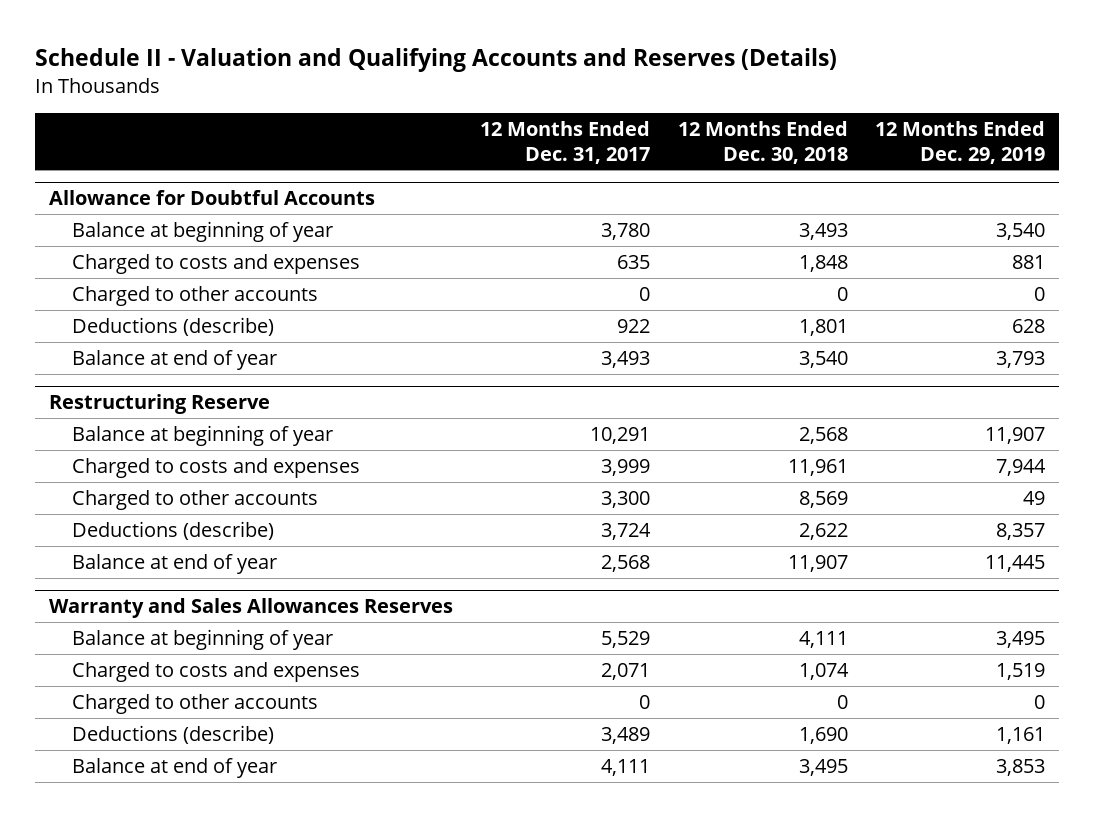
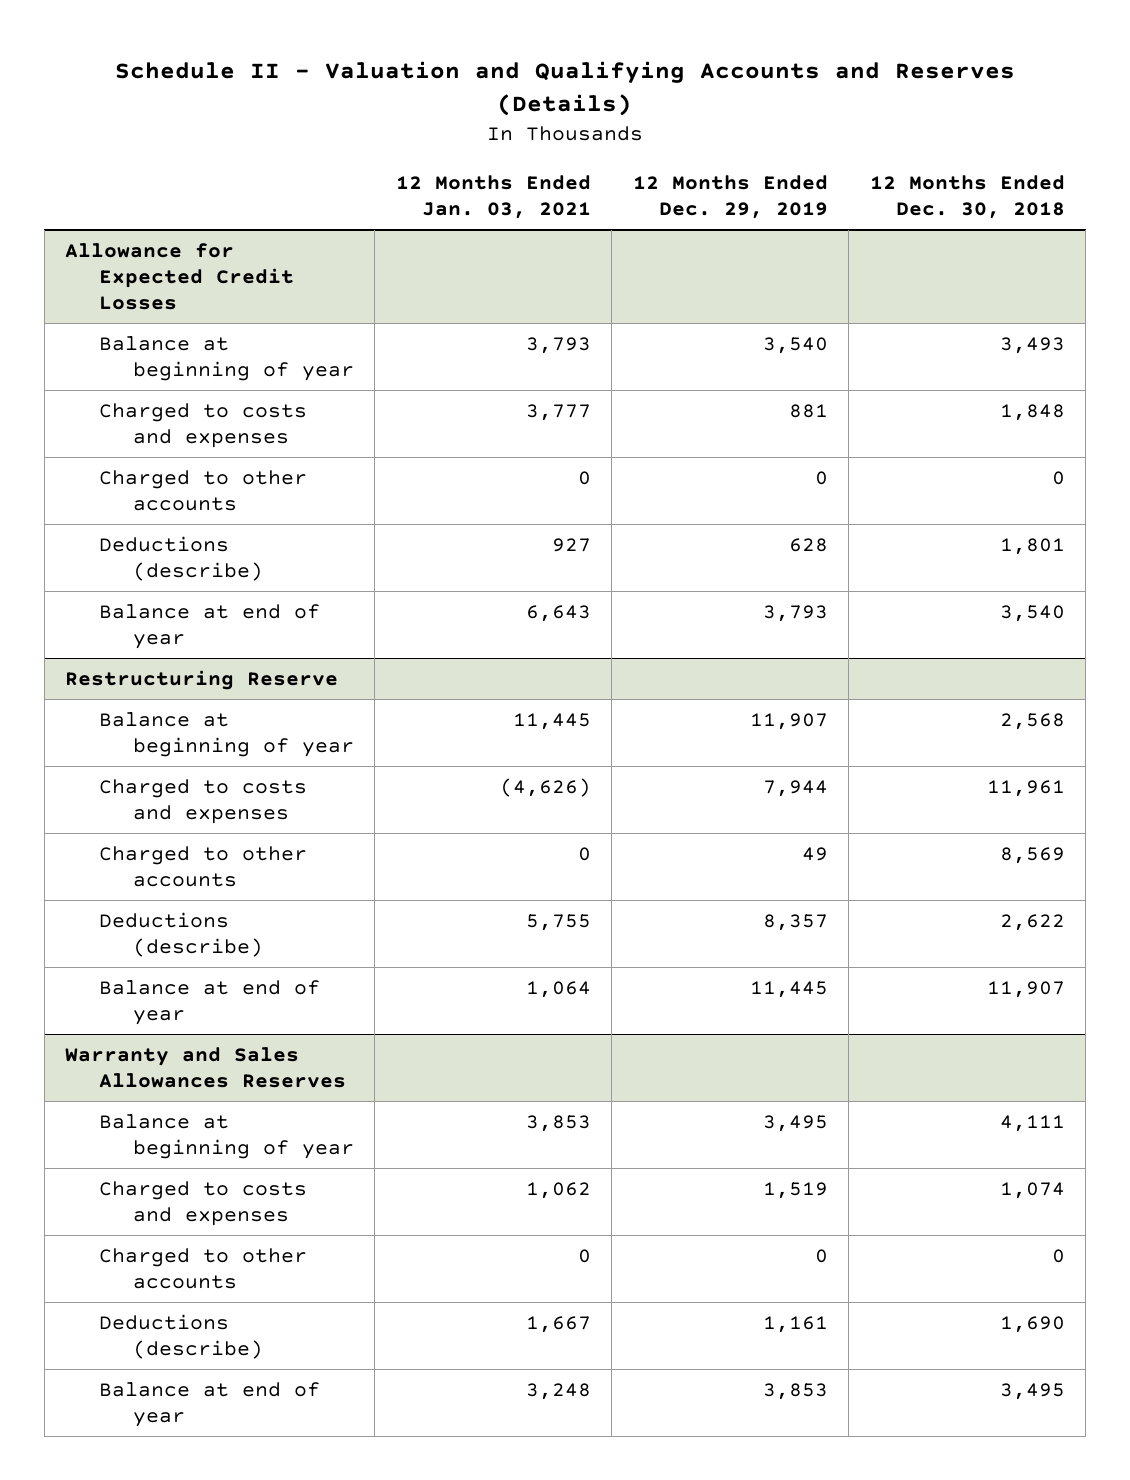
- | 12 Months Ended Dec. 31, 2017 | 12 Months Ended Dec. 30, 2018 | 12 Months Ended Dec. 29, 2019
+ | 12 Months Ended Jan. 03, 2021 | 12 Months Ended Dec. 29, 2019 | 12 Months Ended Dec. 30, 2018
- Allowance for Doubtful Accounts
+ Allowance for Expected Credit Losses

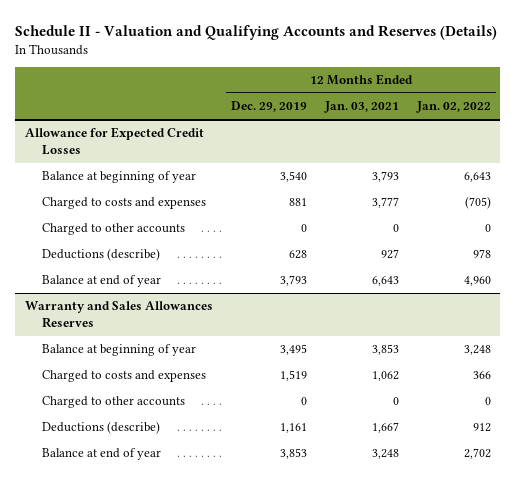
- | 12 Months Ended Jan. 03, 2021 | 12 Months Ended Dec. 29, 2019 | 12 Months Ended Dec. 30, 2018
+ | 12 Months Ended Dec. 29, 2019 | 12 Months Ended Jan. 03, 2021 | 12 Months Ended Jan. 02, 2022
- Restructuring Reserve
- Balance at beginning of year | 11,445 | 11,907 | 2,568
- Charged to costs and expenses | (4,626) | 7,944 | 11,961
- Charged to other accounts | 0 | 49 | 8,569
- Deductions (describe) | 5,755 | 8,357 | 2,622
- Balance at end of year | 1,064 | 11,445 | 11,907

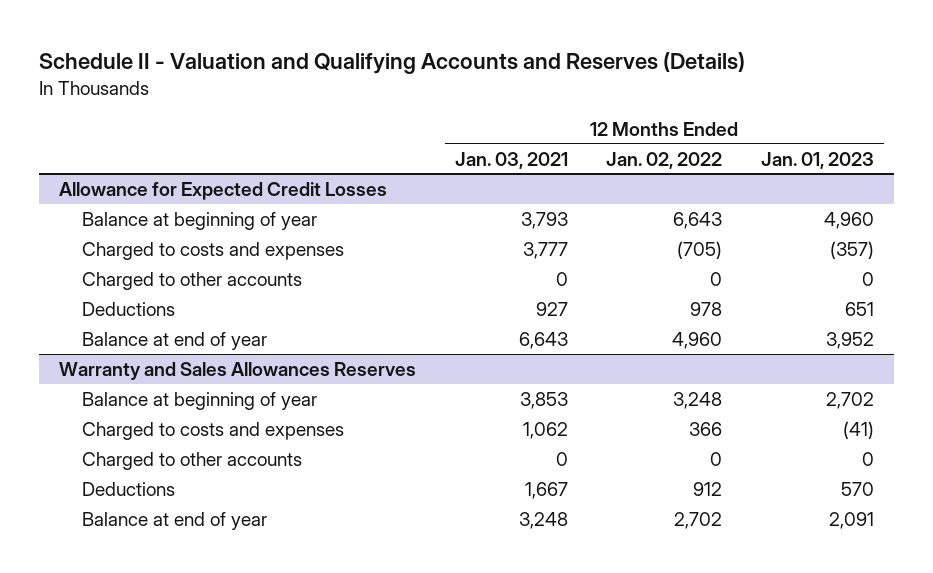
- | 12 Months Ended Dec. 29, 2019 | 12 Months Ended Jan. 03, 2021 | 12 Months Ended Jan. 02, 2022
+ | 12 Months Ended Jan. 03, 2021 | 12 Months Ended Jan. 02, 2022 | 12 Months Ended Jan. 01, 2023
@ Allowance for Expected Credit Losses
- Deductions (describe) | 628 | 927 | 978
+ Deductions | 927 | 978 | 651
@ Warranty and Sales Allowances Reserves
- Deductions (describe) | 1,161 | 1,667 | 912
+ Deductions | 1,667 | 912 | 570

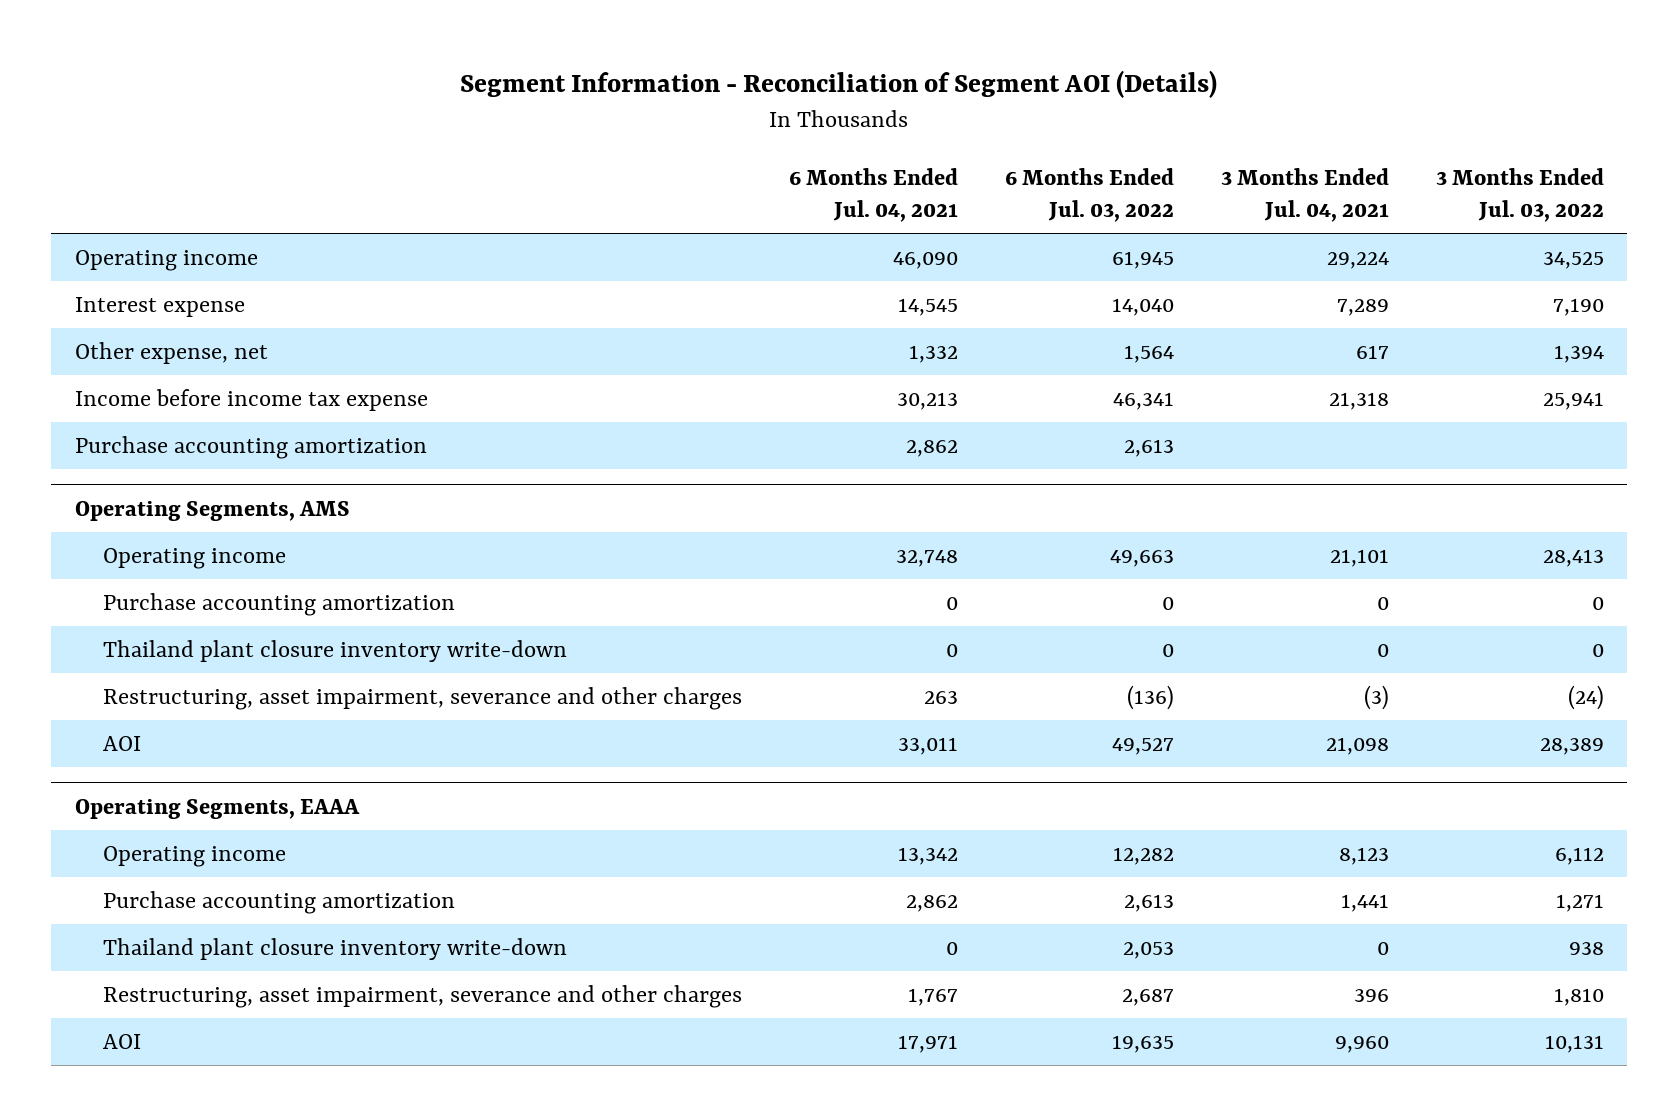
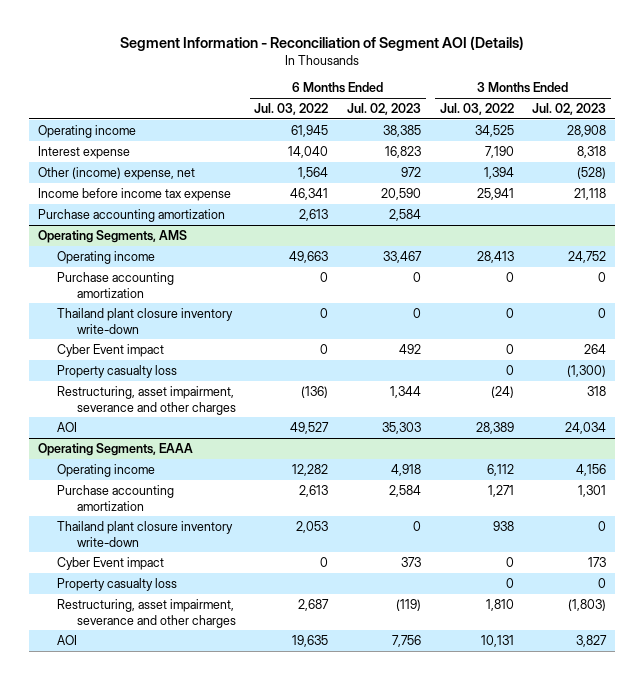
- | 6 Months Ended Jul. 04, 2021 | 6 Months Ended Jul. 03, 2022 | 3 Months Ended Jul. 04, 2021 | 3 Months Ended Jul. 03, 2022
+ | 6 Months Ended Jul. 03, 2022 | 6 Months Ended Jul. 02, 2023 | 3 Months Ended Jul. 03, 2022 | 3 Months Ended Jul. 02, 2023
- Other expense, net | 1,332 | 1,564 | 617 | 1,394
+ Other (income) expense, net | 1,564 | 972 | 1,394 | (528)
@ Operating Segments, AMS
+ Cyber Event impact | 0 | 492 | 0 | 264
+ Property casualty loss | | | 0 | (1,300)
@ Operating Segments, EAAA
+ Cyber Event impact | 0 | 373 | 0 | 173
+ Property casualty loss | | | 0 | 0

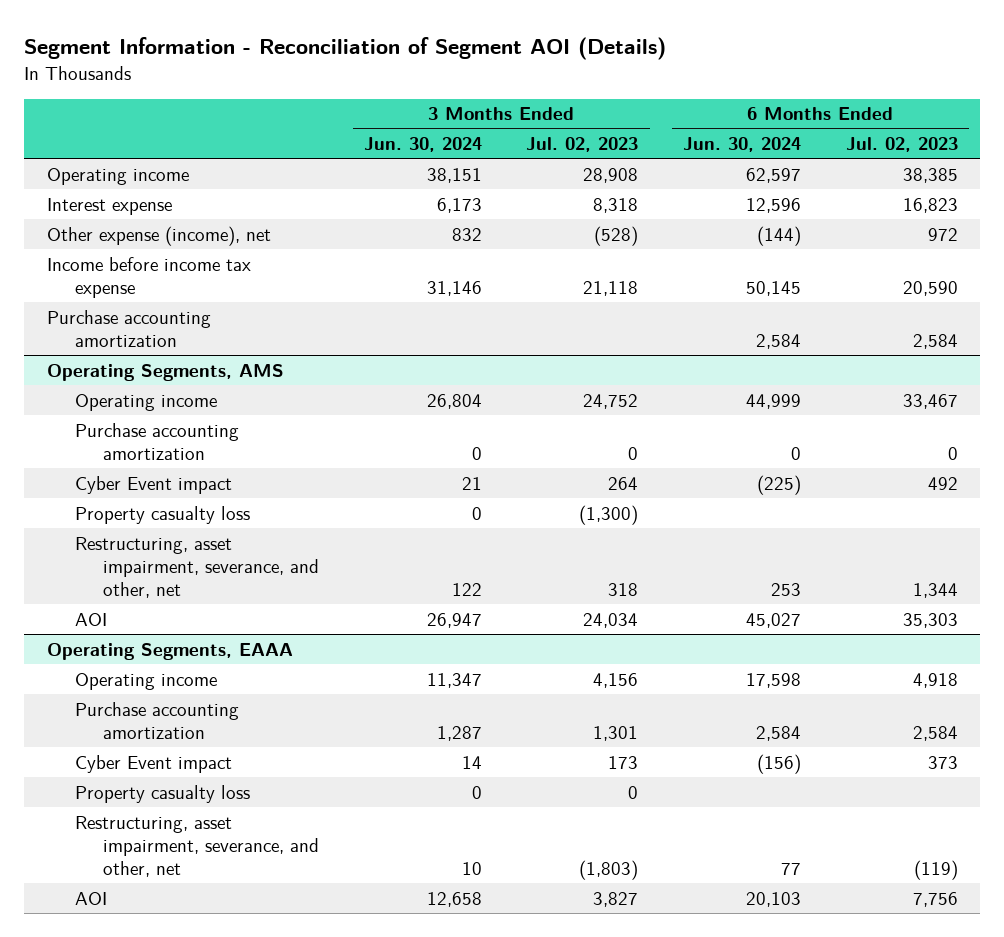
- | 6 Months Ended Jul. 03, 2022 | 6 Months Ended Jul. 02, 2023 | 3 Months Ended Jul. 03, 2022 | 3 Months Ended Jul. 02, 2023
+ | 3 Months Ended Jun. 30, 2024 | 3 Months Ended Jul. 02, 2023 | 6 Months Ended Jun. 30, 2024 | 6 Months Ended Jul. 02, 2023
- Other (income) expense, net | 1,564 | 972 | 1,394 | (528)
+ Other expense (income), net | 832 | (528) | (144) | 972
@ Operating Segments, AMS
- Thailand plant closure inventory write-down | 0 | 0 | 0 | 0
- Restructuring, asset impairment, severance and other charges | (136) | 1,344 | (24) | 318
+ Restructuring, asset impairment, severance, and other, net | 122 | 318 | 253 | 1,344
@ Operating Segments, EAAA
- Thailand plant closure inventory write-down | 2,053 | 0 | 938 | 0
- Restructuring, asset impairment, severance and other charges | 2,687 | (119) | 1,810 | (1,803)
+ Restructuring, asset impairment, severance, and other, net | 10 | (1,803) | 77 | (119)

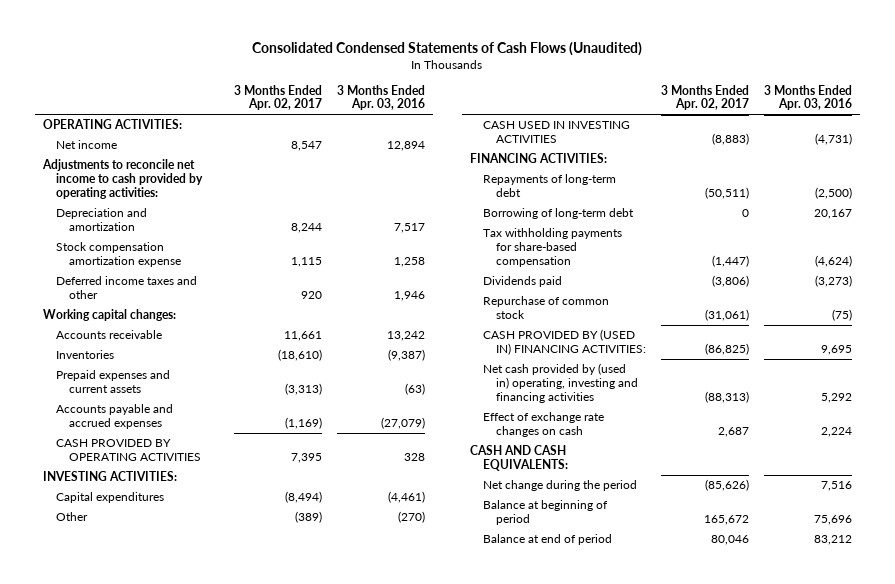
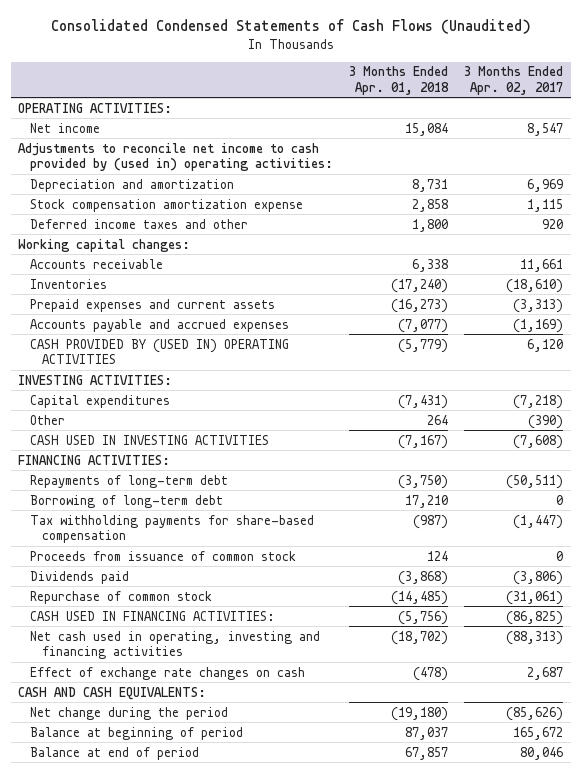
- | 3 Months Ended Apr. 02, 2017 | 3 Months Ended Apr. 03, 2016
+ | 3 Months Ended Apr. 01, 2018 | 3 Months Ended Apr. 02, 2017
- Adjustments to reconcile net income to cash provided by operating activities:
- Depreciation and amortization | 8,244 | 7,517
+ Adjustments to reconcile net income to cash provided by (used in) operating activities:
+ Depreciation and amortization | 8,731 | 6,969
- CASH PROVIDED BY OPERATING ACTIVITIES | 7,395 | 328
+ CASH PROVIDED BY (USED IN) OPERATING ACTIVITIES | (5,779) | 6,120
- Capital expenditures | (8,494) | (4,461)
- Other | (389) | (270)
- CASH USED IN INVESTING ACTIVITIES | (8,883) | (4,731)
+ Capital expenditures | (7,431) | (7,218)
+ Other | 264 | (390)
+ CASH USED IN INVESTING ACTIVITIES | (7,167) | (7,608)
+ Proceeds from issuance of common stock | 124 | 0
- CASH PROVIDED BY (USED IN) FINANCING ACTIVITIES: | (86,825) | 9,695
- Net cash provided by (used in) operating, investing and financing activities | (88,313) | 5,292
+ CASH USED IN FINANCING ACTIVITIES: | (5,756) | (86,825)
+ Net cash used in operating, investing and financing activities | (18,702) | (88,313)

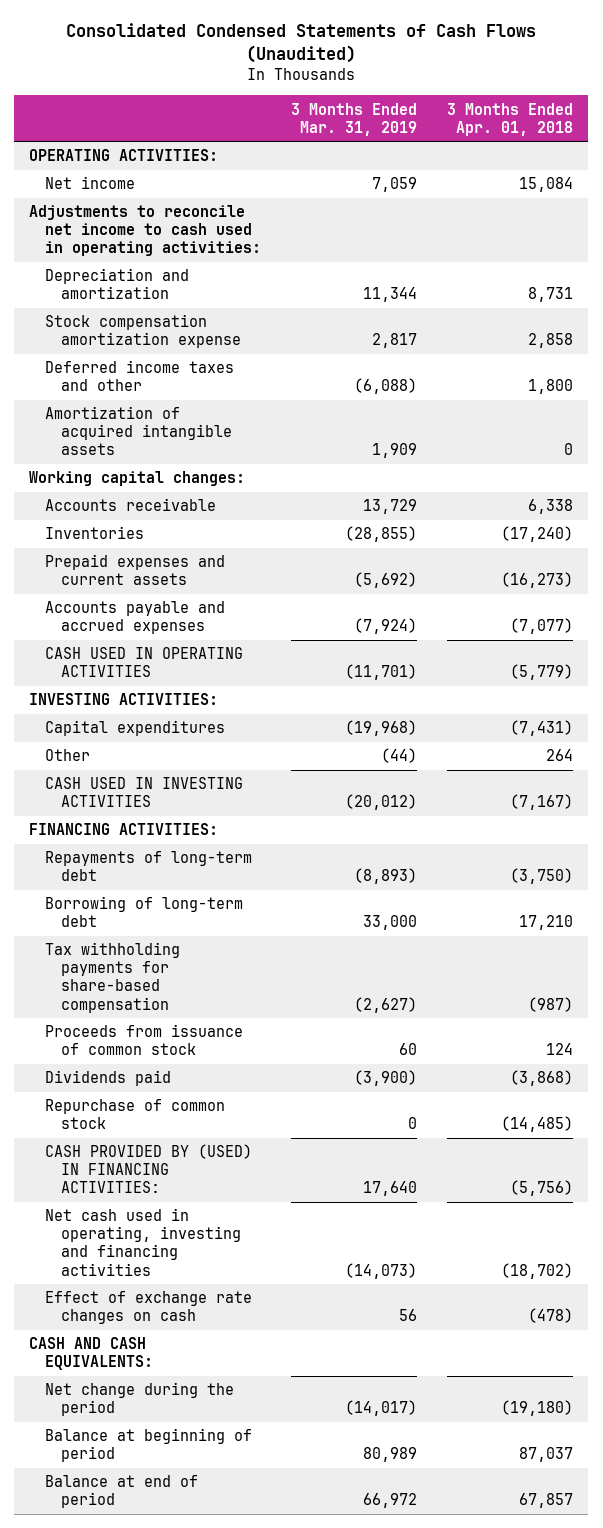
- | 3 Months Ended Apr. 01, 2018 | 3 Months Ended Apr. 02, 2017
+ | 3 Months Ended Mar. 31, 2019 | 3 Months Ended Apr. 01, 2018
- Adjustments to reconcile net income to cash provided by (used in) operating activities:
+ Adjustments to reconcile net income to cash used in operating activities:
+ Amortization of acquired intangible assets | 1,909 | 0
- CASH PROVIDED BY (USED IN) OPERATING ACTIVITIES | (5,779) | 6,120
+ CASH USED IN OPERATING ACTIVITIES | (11,701) | (5,779)
- CASH USED IN FINANCING ACTIVITIES: | (5,756) | (86,825)
+ CASH PROVIDED BY (USED) IN FINANCING ACTIVITIES: | 17,640 | (5,756)

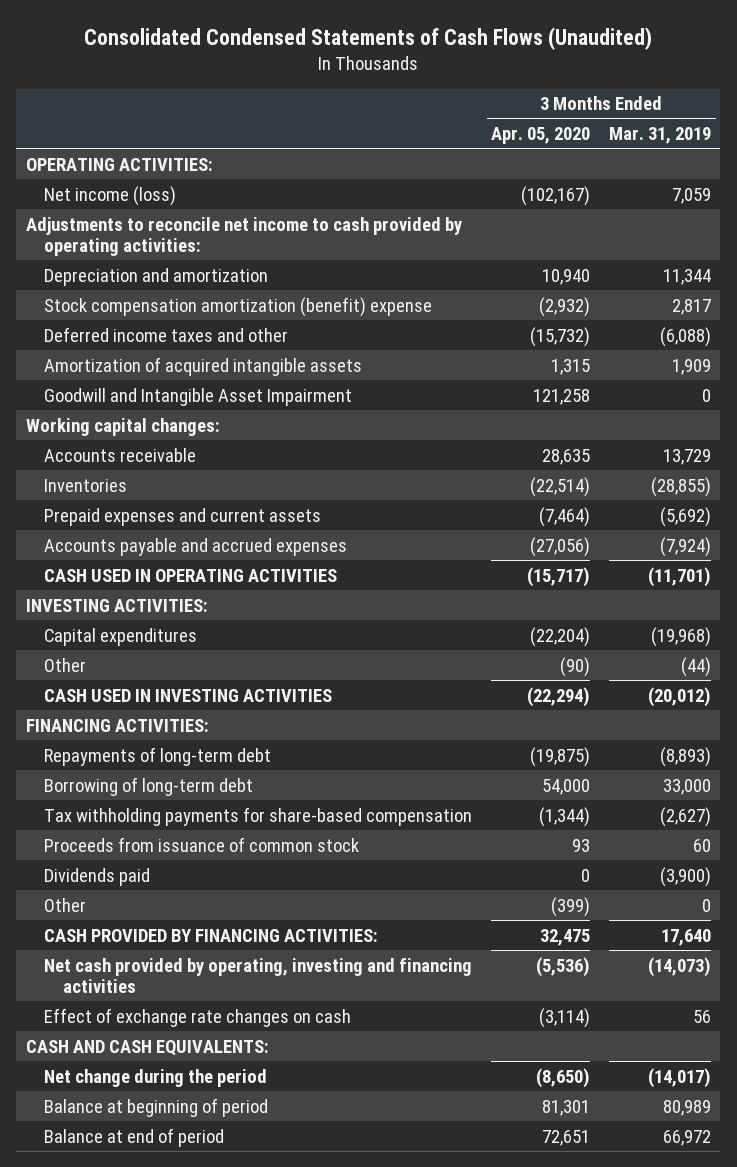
- | 3 Months Ended Mar. 31, 2019 | 3 Months Ended Apr. 01, 2018
+ | 3 Months Ended Apr. 05, 2020 | 3 Months Ended Mar. 31, 2019
- Net income | 7,059 | 15,084
- Adjustments to reconcile net income to cash used in operating activities:
+ Net income (loss) | (102,167) | 7,059
+ Adjustments to reconcile net income to cash provided by operating activities:
- Stock compensation amortization expense | 2,817 | 2,858
+ Stock compensation amortization (benefit) expense | (2,932) | 2,817
+ Goodwill and Intangible Asset Impairment | 121,258 | 0
- Repurchase of common stock | 0 | (14,485)
- CASH PROVIDED BY (USED) IN FINANCING ACTIVITIES: | 17,640 | (5,756)
- Net cash used in operating, investing and financing activities | (14,073) | (18,702)
+ Other | (399) | 0
+ CASH PROVIDED BY FINANCING ACTIVITIES: | 32,475 | 17,640
+ Net cash provided by operating, investing and financing activities | (5,536) | (14,073)

